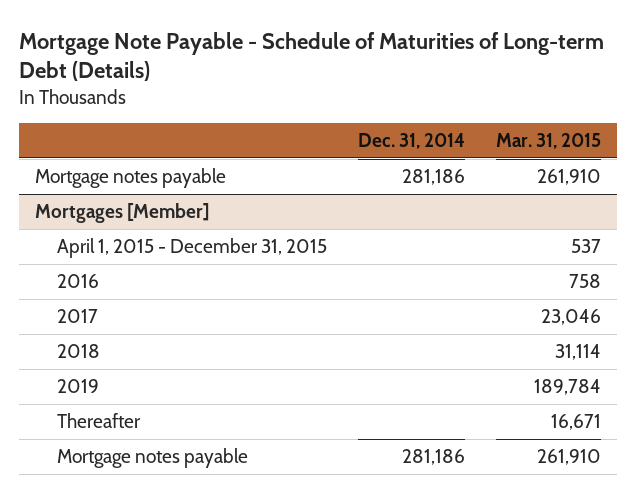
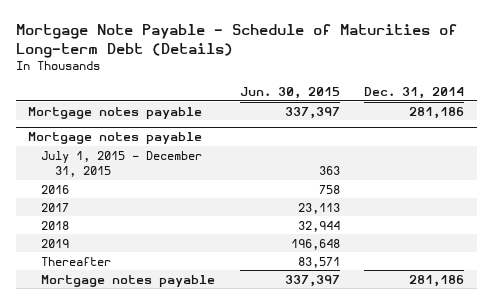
- | Dec. 31, 2014 | Mar. 31, 2015
+ | Jun. 30, 2015 | Dec. 31, 2014
- Mortgages [Member]
- April 1, 2015 - December 31, 2015 | | 537
+ Mortgage notes payable
+ July 1, 2015 - December 31, 2015 | 363 |

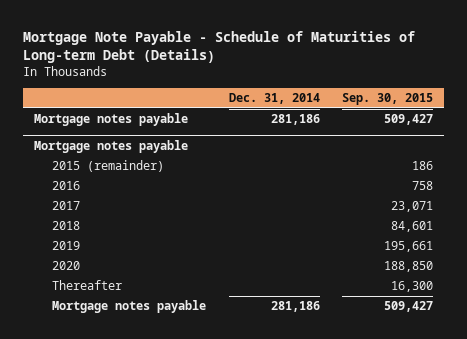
- | Jun. 30, 2015 | Dec. 31, 2014
+ | Dec. 31, 2014 | Sep. 30, 2015
@ Mortgage notes payable
- July 1, 2015 - December 31, 2015 | 363 |
+ 2015 (remainder) | | 186
+ 2020 | | 188,850

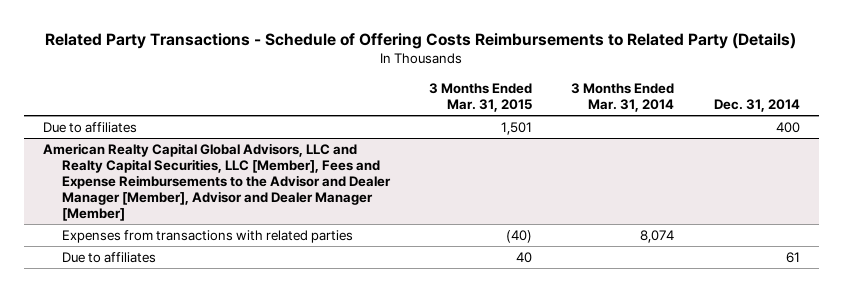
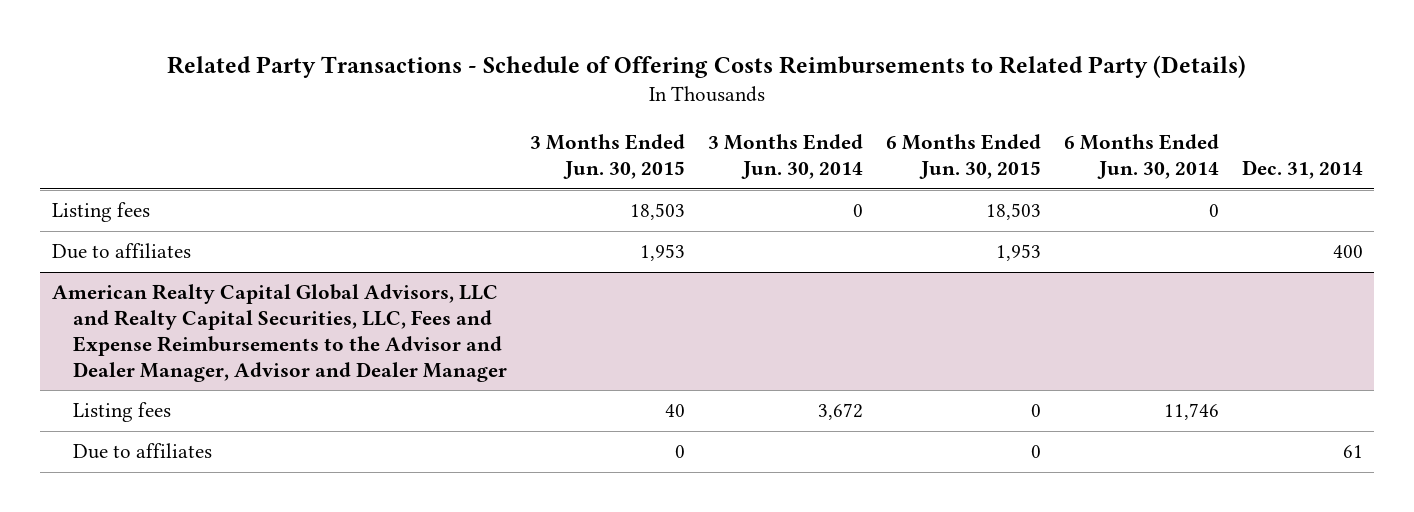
- | 3 Months Ended Mar. 31, 2015 | 3 Months Ended Mar. 31, 2014 | Dec. 31, 2014
+ | 3 Months Ended Jun. 30, 2015 | 3 Months Ended Jun. 30, 2014 | 6 Months Ended Jun. 30, 2015 | 6 Months Ended Jun. 30, 2014 | Dec. 31, 2014
+ Listing fees | 18,503 | 0 | 18,503 | 0 |
- American Realty Capital Global Advisors, LLC and Realty Capital Securities, LLC [Member], Fees and Expense Reimbursements to the Advisor and Dealer Manager [Member], Advisor and Dealer Manager [Member]
- Expenses from transactions with related parties | (40) | 8,074 |
+ American Realty Capital Global Advisors, LLC and Realty Capital Securities, LLC, Fees and Expense Reimbursements to the Advisor and Dealer Manager, Advisor and Dealer Manager
+ Listing fees | 40 | 3,672 | 0 | 11,746 |

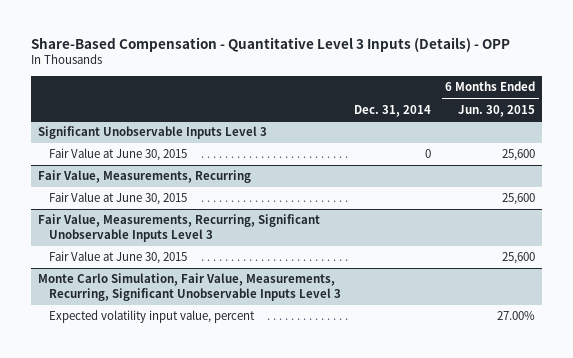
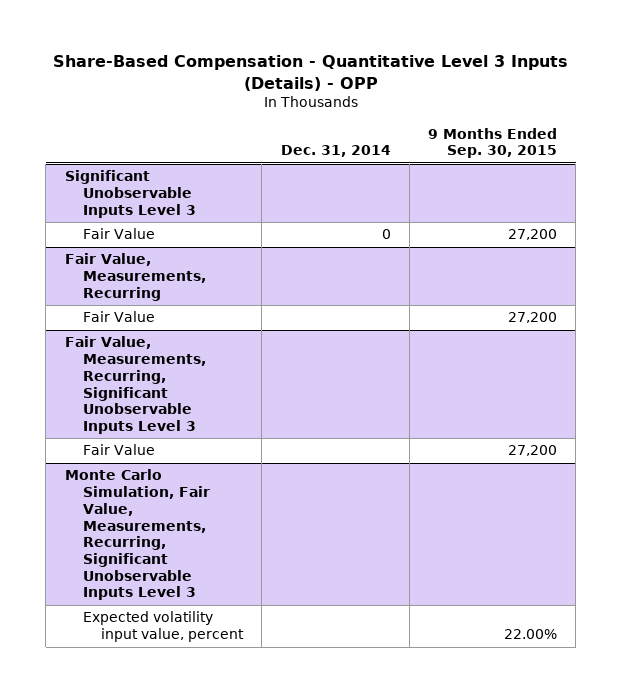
- | Dec. 31, 2014 | 6 Months Ended Jun. 30, 2015
+ | Dec. 31, 2014 | 9 Months Ended Sep. 30, 2015
@ Significant Unobservable Inputs Level 3
- Fair Value at June 30, 2015 | 0 | 25,600
+ Fair Value | 0 | 27,200
@ Fair Value, Measurements, Recurring
- Fair Value at June 30, 2015 | | 25,600
+ Fair Value | | 27,200
@ Fair Value, Measurements, Recurring, Significant Unobservable Inputs Level 3
- Fair Value at June 30, 2015 | | 25,600
+ Fair Value | | 27,200

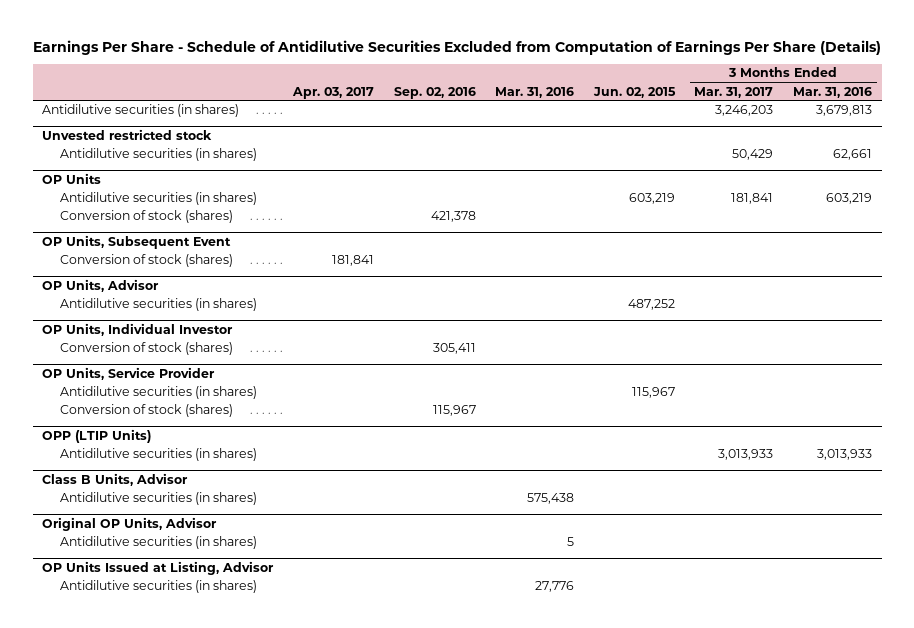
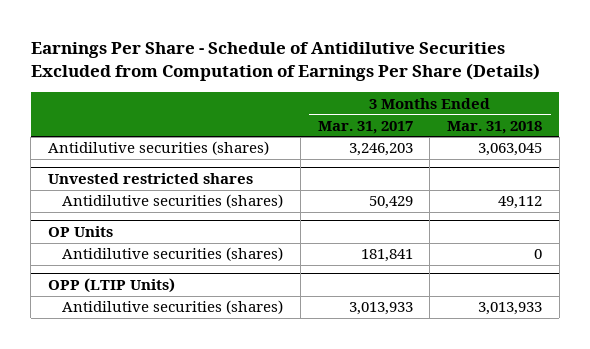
- | Apr. 03, 2017 | Sep. 02, 2016 | Mar. 31, 2016 | Jun. 02, 2015 | 3 Months Ended Mar. 31, 2017 | 3 Months Ended Mar. 31, 2016
+ | 3 Months Ended Mar. 31, 2017 | 3 Months Ended Mar. 31, 2018
- Antidilutive securities (in shares) | | | | | 3,246,203 | 3,679,813
- Unvested restricted stock
- Antidilutive securities (in shares) | | | | | 50,429 | 62,661
+ Antidilutive securities (shares) | 3,246,203 | 3,063,045
+ Unvested restricted shares
+ Antidilutive securities (shares) | 50,429 | 49,112
@ OP Units
- Antidilutive securities (in shares) | | | | 603,219 | 181,841 | 603,219
- Conversion of stock (shares) | | 421,378 | | | |
- OP Units, Subsequent Event
- Conversion of stock (shares) | 181,841 | | | | |
- OP Units, Advisor
- Antidilutive securities (in shares) | | | | 487,252 | |
- OP Units, Individual Investor
- Conversion of stock (shares) | | 305,411 | | | |
- OP Units, Service Provider
- Antidilutive securities (in shares) | | | | 115,967 | |
- Conversion of stock (shares) | | 115,967 | | | |
@ OP Units
+ Antidilutive securities (shares) | 181,841 | 0
@ OPP (LTIP Units)
- Antidilutive securities (in shares) | | | | | 3,013,933 | 3,013,933
- Class B Units, Advisor
- Antidilutive securities (in shares) | | | 575,438 | | |
- Original OP Units, Advisor
- Antidilutive securities (in shares) | | | 5 | | |
- OP Units Issued at Listing, Advisor
- Antidilutive securities (in shares) | | | 27,776 | | |
@ OPP (LTIP Units)
+ Antidilutive securities (shares) | 3,013,933 | 3,013,933

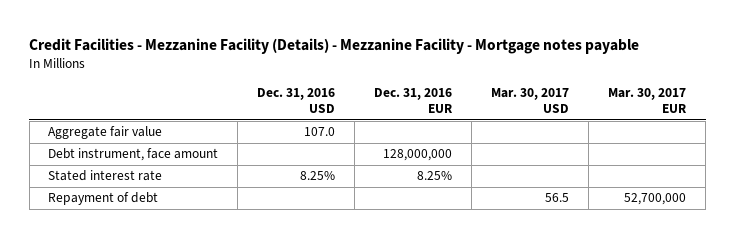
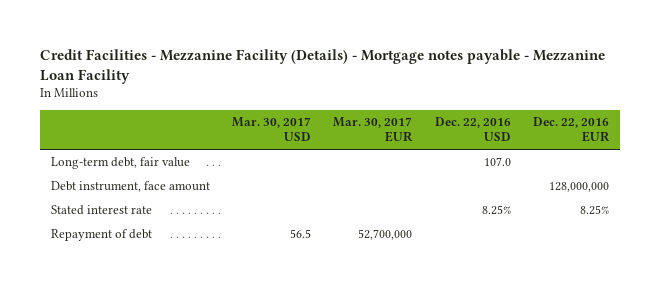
- Credit Facilities - Mezzanine Facility (Details) - Mezzanine Facility - Mortgage notes payable
+ Credit Facilities - Mezzanine Facility (Details) - Mortgage notes payable - Mezzanine Loan Facility
- | Dec. 31, 2016 USD | Dec. 31, 2016 EUR | Mar. 30, 2017 USD | Mar. 30, 2017 EUR
+ | Mar. 30, 2017 USD | Mar. 30, 2017 EUR | Dec. 22, 2016 USD | Dec. 22, 2016 EUR
- Aggregate fair value | 107.0 | | |
+ Long-term debt, fair value | | | 107.0 |

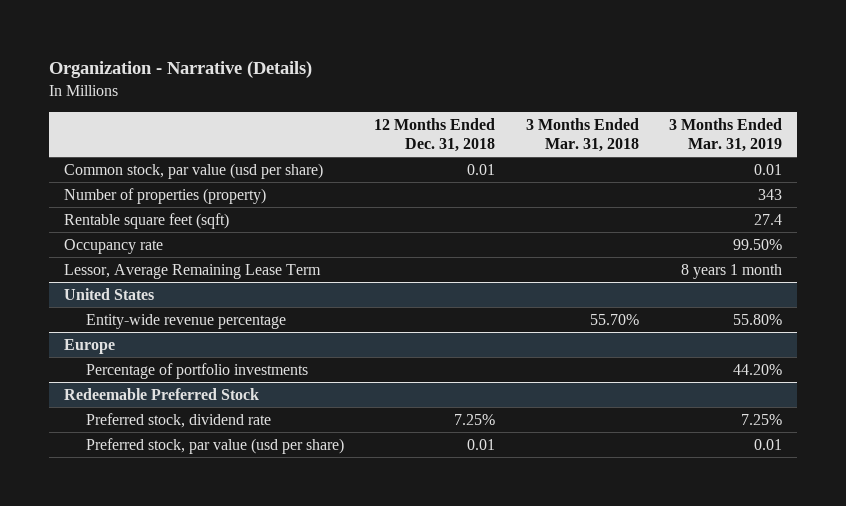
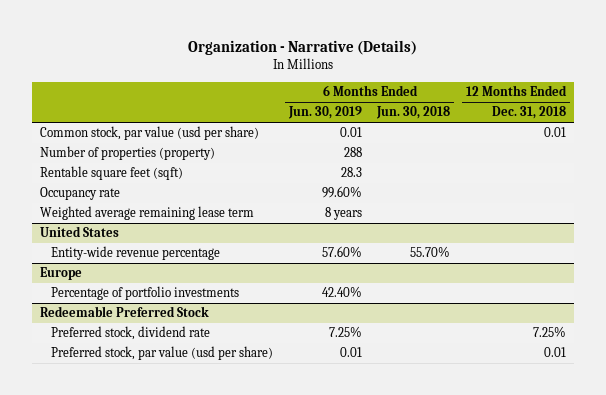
- | 12 Months Ended Dec. 31, 2018 | 3 Months Ended Mar. 31, 2018 | 3 Months Ended Mar. 31, 2019
+ | 6 Months Ended Jun. 30, 2019 | 6 Months Ended Jun. 30, 2018 | 12 Months Ended Dec. 31, 2018
- Lessor, Average Remaining Lease Term | | | 8 years 1 month
+ Weighted average remaining lease term | 8 years | |

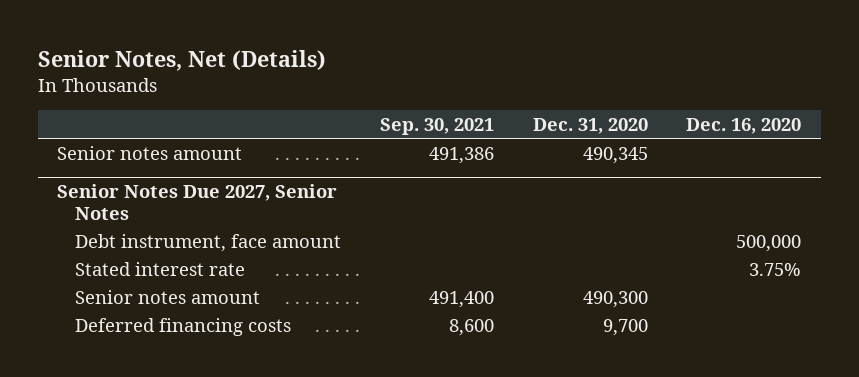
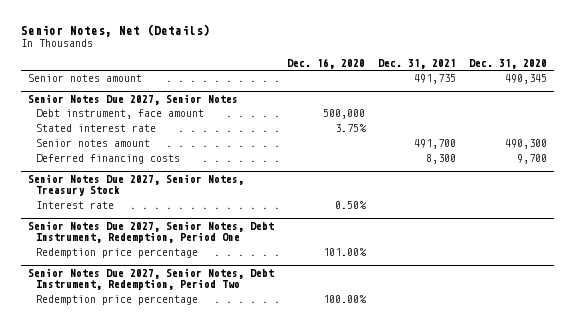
- | Sep. 30, 2021 | Dec. 31, 2020 | Dec. 16, 2020
+ | Dec. 16, 2020 | Dec. 31, 2021 | Dec. 31, 2020
+ Senior Notes Due 2027, Senior Notes, Treasury Stock
+ Interest rate | 0.50% | |
+ Senior Notes Due 2027, Senior Notes, Debt Instrument, Redemption, Period One
+ Redemption price percentage | 101.00% | |
+ Senior Notes Due 2027, Senior Notes, Debt Instrument, Redemption, Period Two
+ Redemption price percentage | 100.00% | |

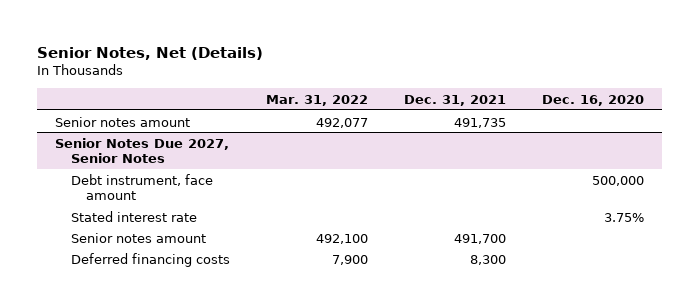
- | Dec. 16, 2020 | Dec. 31, 2021 | Dec. 31, 2020
+ | Mar. 31, 2022 | Dec. 31, 2021 | Dec. 16, 2020
- Senior Notes Due 2027, Senior Notes, Treasury Stock
- Interest rate | 0.50% | |
- Senior Notes Due 2027, Senior Notes, Debt Instrument, Redemption, Period One
- Redemption price percentage | 101.00% | |
- Senior Notes Due 2027, Senior Notes, Debt Instrument, Redemption, Period Two
- Redemption price percentage | 100.00% | |

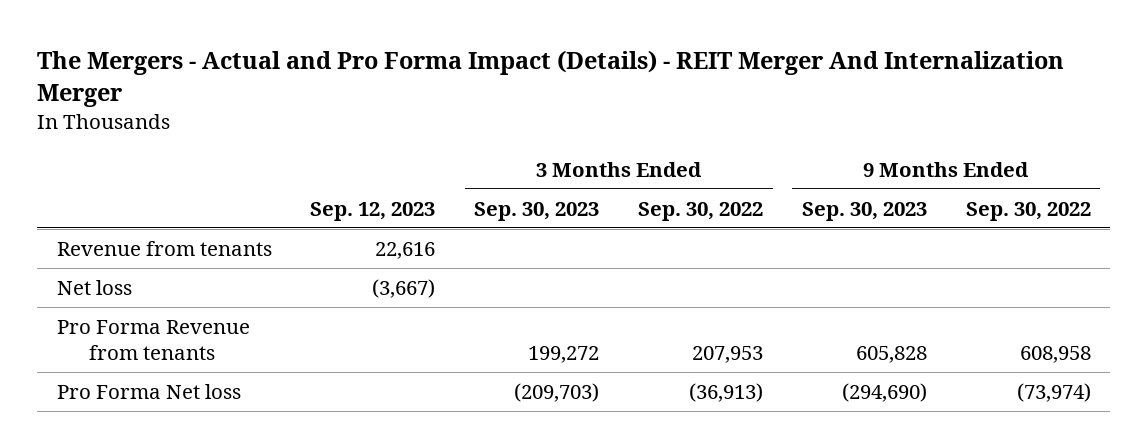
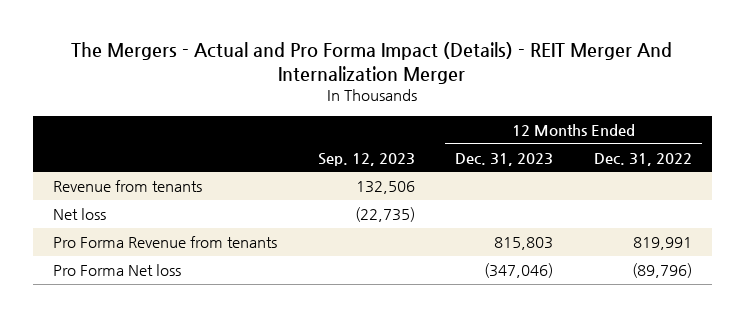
- | Sep. 12, 2023 | 3 Months Ended Sep. 30, 2023 | 3 Months Ended Sep. 30, 2022 | 9 Months Ended Sep. 30, 2023 | 9 Months Ended Sep. 30, 2022
+ | Sep. 12, 2023 | 12 Months Ended Dec. 31, 2023 | 12 Months Ended Dec. 31, 2022
- Revenue from tenants | 22,616 | | | |
- Net loss | (3,667) | | | |
+ Revenue from tenants | 132,506 | |
+ Net loss | (22,735) | |

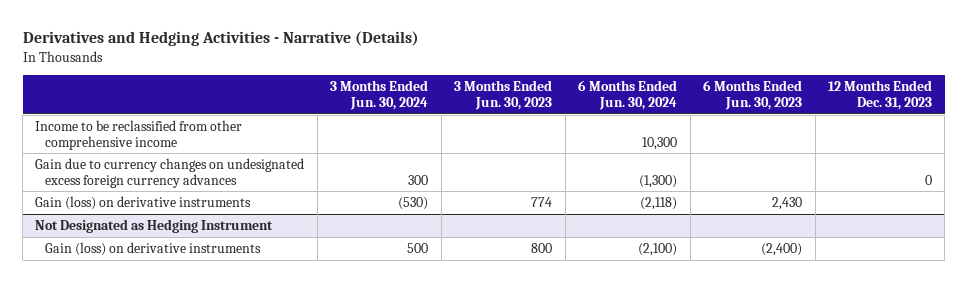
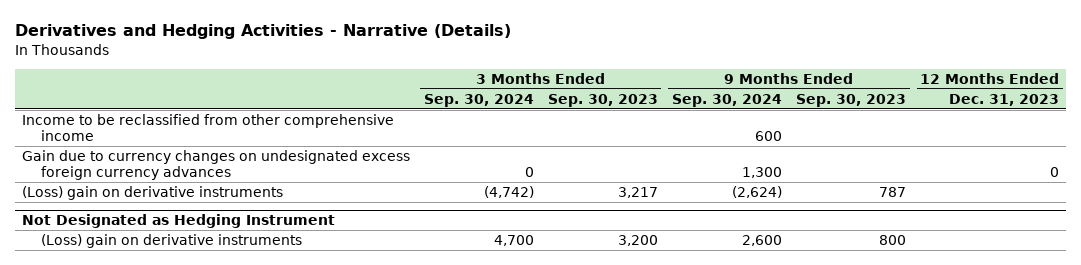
- | 3 Months Ended Jun. 30, 2024 | 3 Months Ended Jun. 30, 2023 | 6 Months Ended Jun. 30, 2024 | 6 Months Ended Jun. 30, 2023 | 12 Months Ended Dec. 31, 2023
+ | 3 Months Ended Sep. 30, 2024 | 3 Months Ended Sep. 30, 2023 | 9 Months Ended Sep. 30, 2024 | 9 Months Ended Sep. 30, 2023 | 12 Months Ended Dec. 31, 2023
- Gain (loss) on derivative instruments | (530) | 774 | (2,118) | 2,430 |
+ (Loss) gain on derivative instruments | (4,742) | 3,217 | (2,624) | 787 |
@ Not Designated as Hedging Instrument
- Gain (loss) on derivative instruments | 500 | 800 | (2,100) | (2,400) |
+ (Loss) gain on derivative instruments | 4,700 | 3,200 | 2,600 | 800 |

